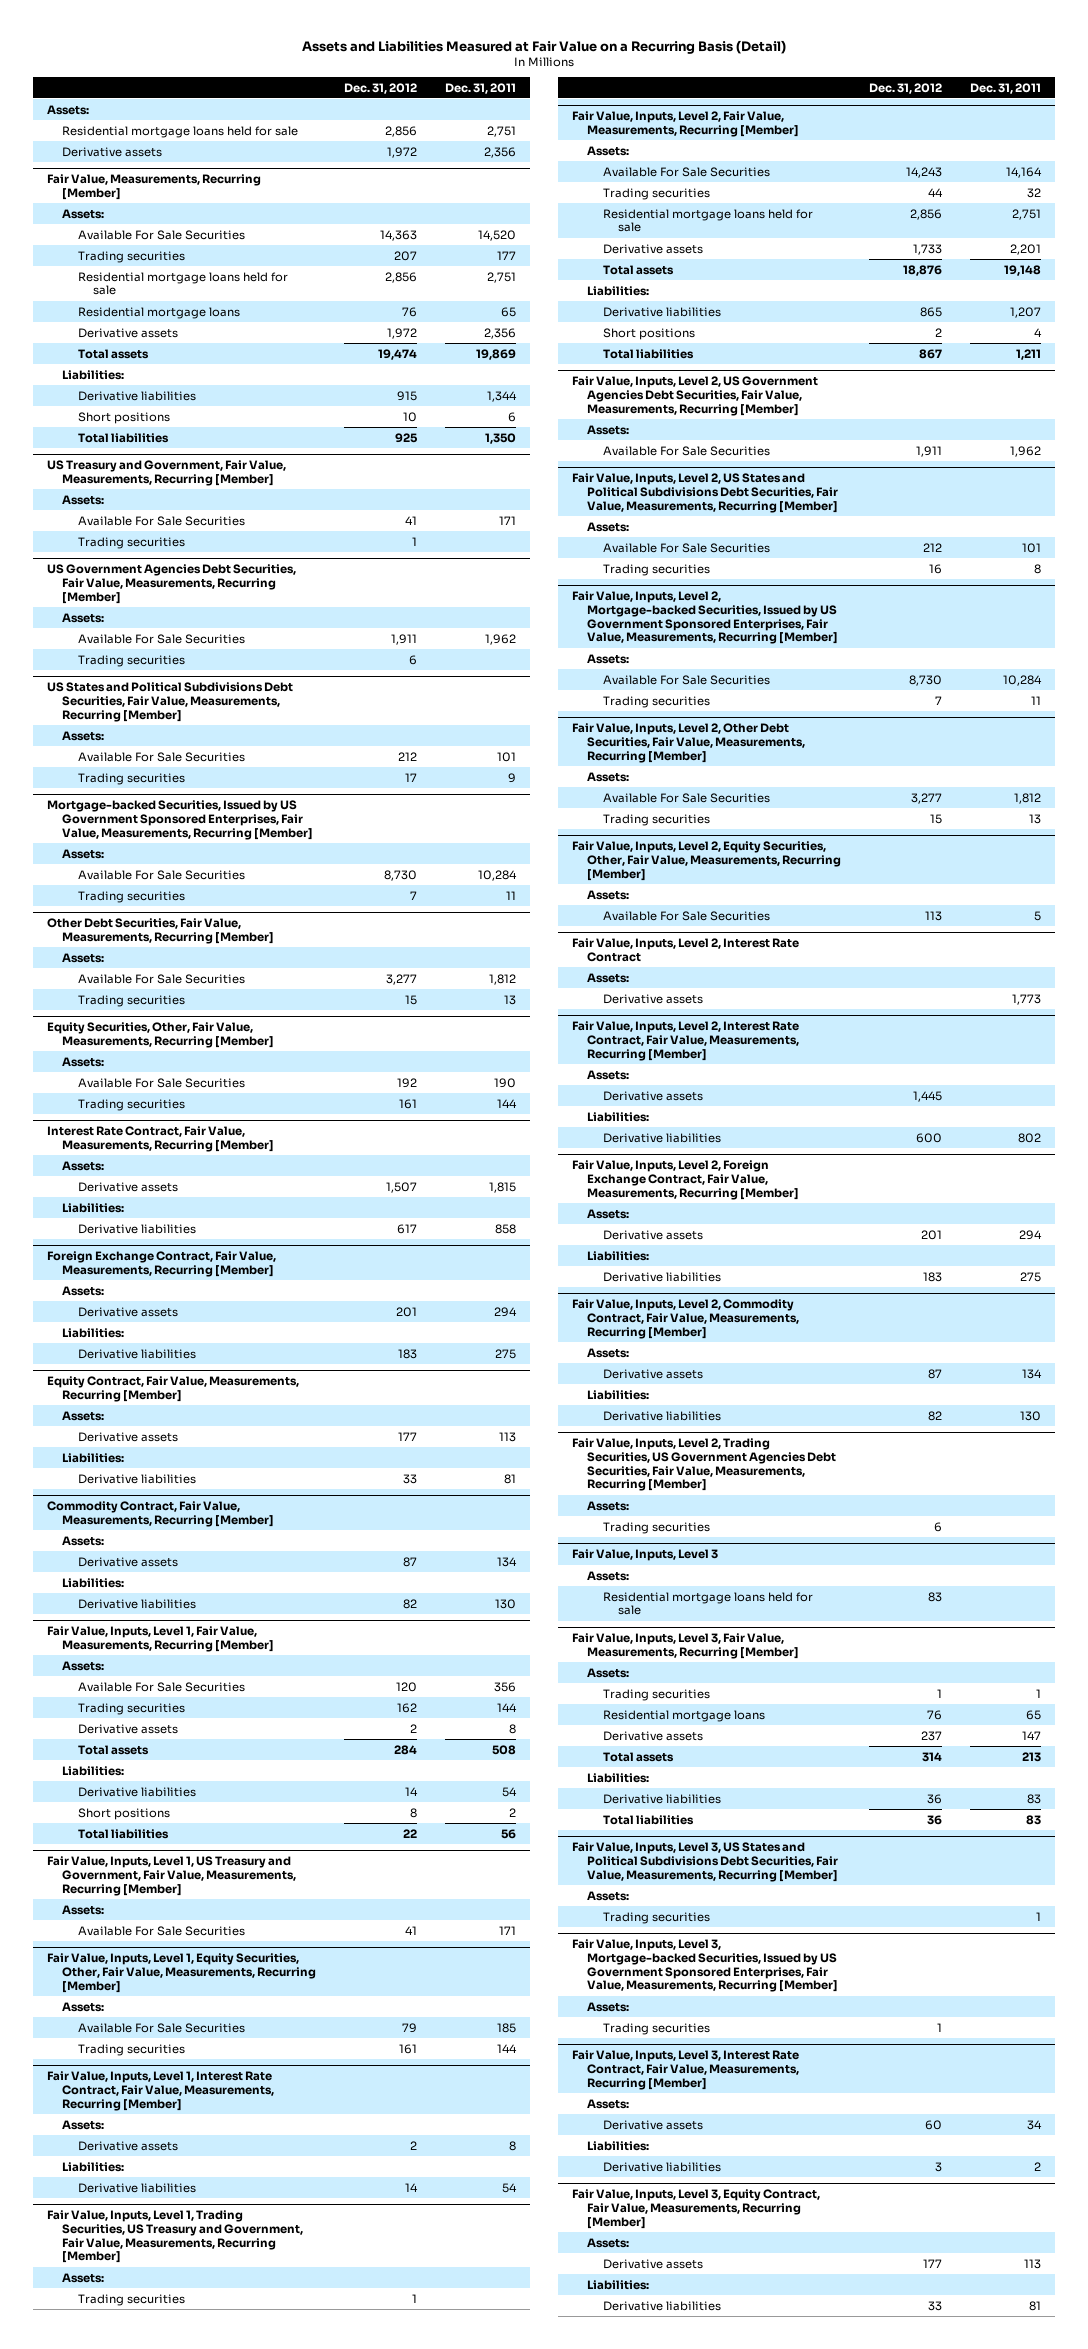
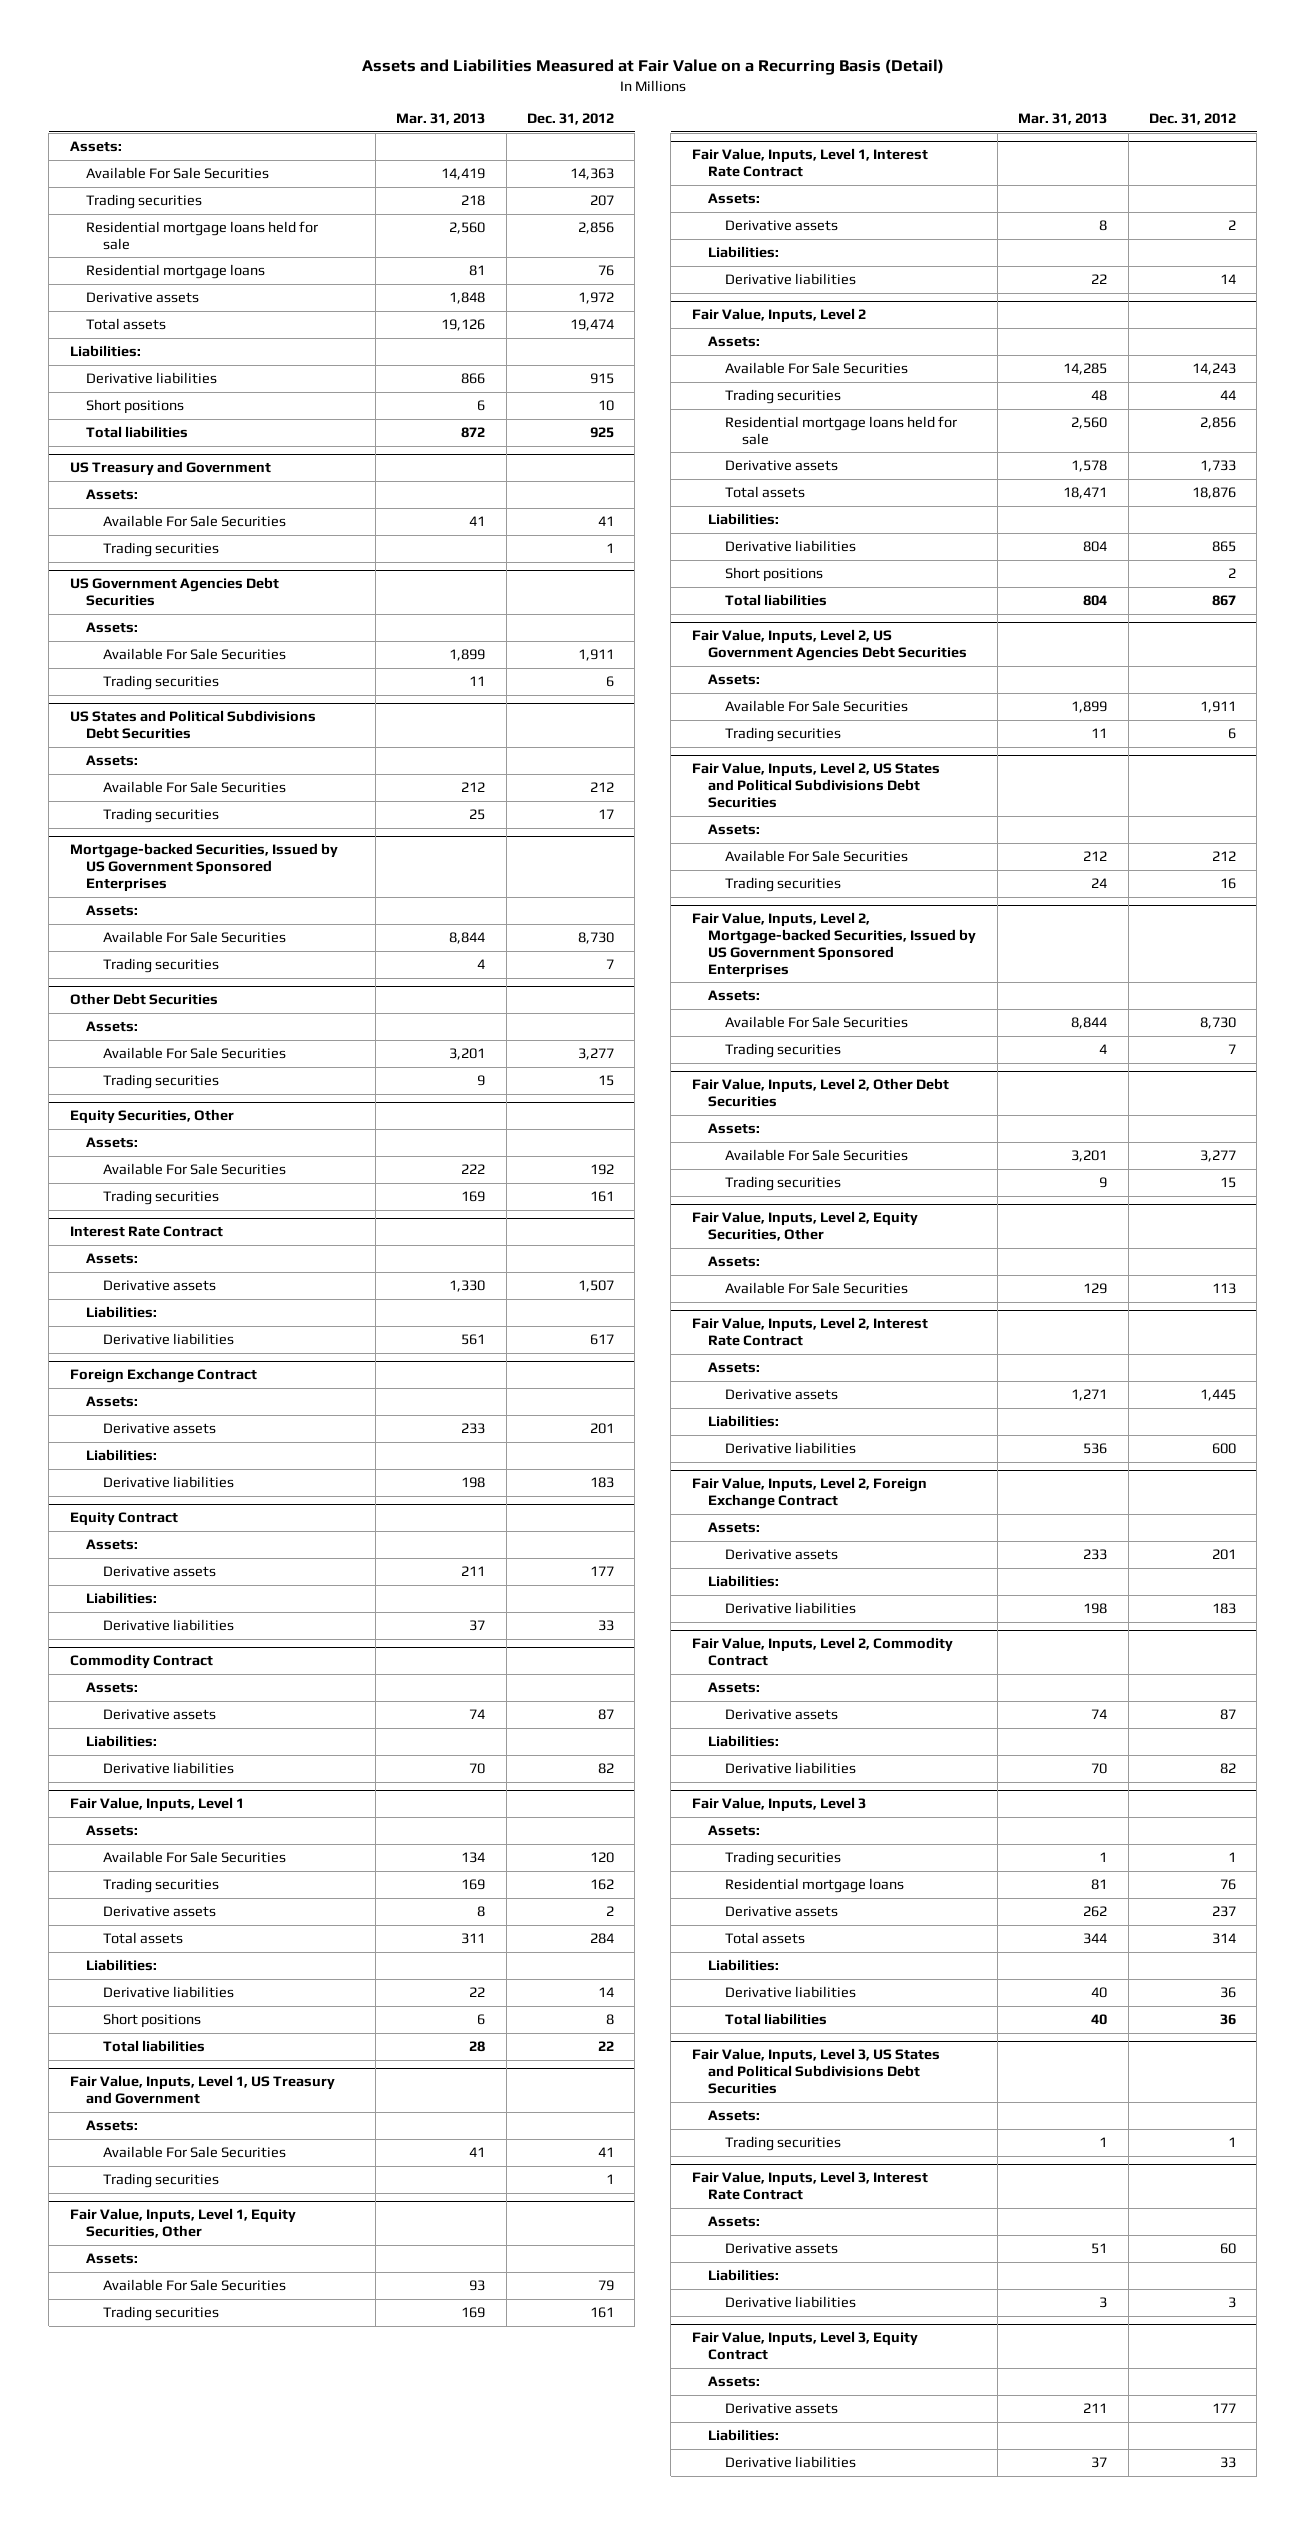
- | Dec. 31, 2012 | Dec. 31, 2011
+ | Mar. 31, 2013 | Dec. 31, 2012
- Residential mortgage loans held for sale | 2,856 | 2,751
- Derivative assets | 1,972 | 2,356
- Fair Value, Measurements, Recurring [Member]
- Assets:
- US Treasury and Government, Fair Value, Measurements, Recurring [Member]
+ US Treasury and Government
- US Government Agencies Debt Securities, Fair Value, Measurements, Recurring [Member]
+ US Government Agencies Debt Securities
- US States and Political Subdivisions Debt Securities, Fair Value, Measurements, Recurring [Member]
+ US States and Political Subdivisions Debt Securities
- Mortgage-backed Securities, Issued by US Government Sponsored Enterprises, Fair Value, Measurements, Recurring [Member]
+ Mortgage-backed Securities, Issued by US Government Sponsored Enterprises
- Other Debt Securities, Fair Value, Measurements, Recurring [Member]
+ Other Debt Securities
- Equity Securities, Other, Fair Value, Measurements, Recurring [Member]
+ Equity Securities, Other
- Interest Rate Contract, Fair Value, Measurements, Recurring [Member]
+ Interest Rate Contract
- Foreign Exchange Contract, Fair Value, Measurements, Recurring [Member]
+ Foreign Exchange Contract
- Equity Contract, Fair Value, Measurements, Recurring [Member]
+ Equity Contract
- Commodity Contract, Fair Value, Measurements, Recurring [Member]
+ Commodity Contract
- Fair Value, Inputs, Level 1, Fair Value, Measurements, Recurring [Member]
+ Fair Value, Inputs, Level 1
- Fair Value, Inputs, Level 1, US Treasury and Government, Fair Value, Measurements, Recurring [Member]
+ Fair Value, Inputs, Level 1, US Treasury and Government
- Fair Value, Inputs, Level 1, Equity Securities, Other, Fair Value, Measurements, Recurring [Member]
+ Trading securities | | 1
+ Fair Value, Inputs, Level 1, Equity Securities, Other
- Fair Value, Inputs, Level 1, Interest Rate Contract, Fair Value, Measurements, Recurring [Member]
+ Fair Value, Inputs, Level 1, Interest Rate Contract
- Fair Value, Inputs, Level 1, Trading Securities, US Treasury and Government, Fair Value, Measurements, Recurring [Member]
- Assets:
- Trading securities | 1 |
- Fair Value, Inputs, Level 2, Fair Value, Measurements, Recurring [Member]
+ Fair Value, Inputs, Level 2
- Fair Value, Inputs, Level 2, US Government Agencies Debt Securities, Fair Value, Measurements, Recurring [Member]
+ Fair Value, Inputs, Level 2, US Government Agencies Debt Securities
- Fair Value, Inputs, Level 2, US States and Political Subdivisions Debt Securities, Fair Value, Measurements, Recurring [Member]
+ Trading securities | 11 | 6
+ Fair Value, Inputs, Level 2, US States and Political Subdivisions Debt Securities
- Fair Value, Inputs, Level 2, Mortgage-backed Securities, Issued by US Government Sponsored Enterprises, Fair Value, Measurements, Recurring [Member]
+ Fair Value, Inputs, Level 2, Mortgage-backed Securities, Issued by US Government Sponsored Enterprises
- Fair Value, Inputs, Level 2, Other Debt Securities, Fair Value, Measurements, Recurring [Member]
+ Fair Value, Inputs, Level 2, Other Debt Securities
- Fair Value, Inputs, Level 2, Equity Securities, Other, Fair Value, Measurements, Recurring [Member]
+ Fair Value, Inputs, Level 2, Equity Securities, Other
@ Fair Value, Inputs, Level 2, Interest Rate Contract
- Derivative assets | | 1,773
- Fair Value, Inputs, Level 2, Interest Rate Contract, Fair Value, Measurements, Recurring [Member]
- Assets:
- Fair Value, Inputs, Level 2, Foreign Exchange Contract, Fair Value, Measurements, Recurring [Member]
+ Fair Value, Inputs, Level 2, Foreign Exchange Contract
- Fair Value, Inputs, Level 2, Commodity Contract, Fair Value, Measurements, Recurring [Member]
+ Fair Value, Inputs, Level 2, Commodity Contract
- Fair Value, Inputs, Level 2, Trading Securities, US Government Agencies Debt Securities, Fair Value, Measurements, Recurring [Member]
- Assets:
- Trading securities | 6 |
@ Fair Value, Inputs, Level 3
- Residential mortgage loans held for sale | 83 |
- Fair Value, Inputs, Level 3, Fair Value, Measurements, Recurring [Member]
- Assets:
- Fair Value, Inputs, Level 3, US States and Political Subdivisions Debt Securities, Fair Value, Measurements, Recurring [Member]
- Assets:
- Trading securities | | 1
- Fair Value, Inputs, Level 3, Mortgage-backed Securities, Issued by US Government Sponsored Enterprises, Fair Value, Measurements, Recurring [Member]
+ Fair Value, Inputs, Level 3, US States and Political Subdivisions Debt Securities
- Fair Value, Inputs, Level 3, Interest Rate Contract, Fair Value, Measurements, Recurring [Member]
+ Fair Value, Inputs, Level 3, Interest Rate Contract
- Fair Value, Inputs, Level 3, Equity Contract, Fair Value, Measurements, Recurring [Member]
+ Fair Value, Inputs, Level 3, Equity Contract

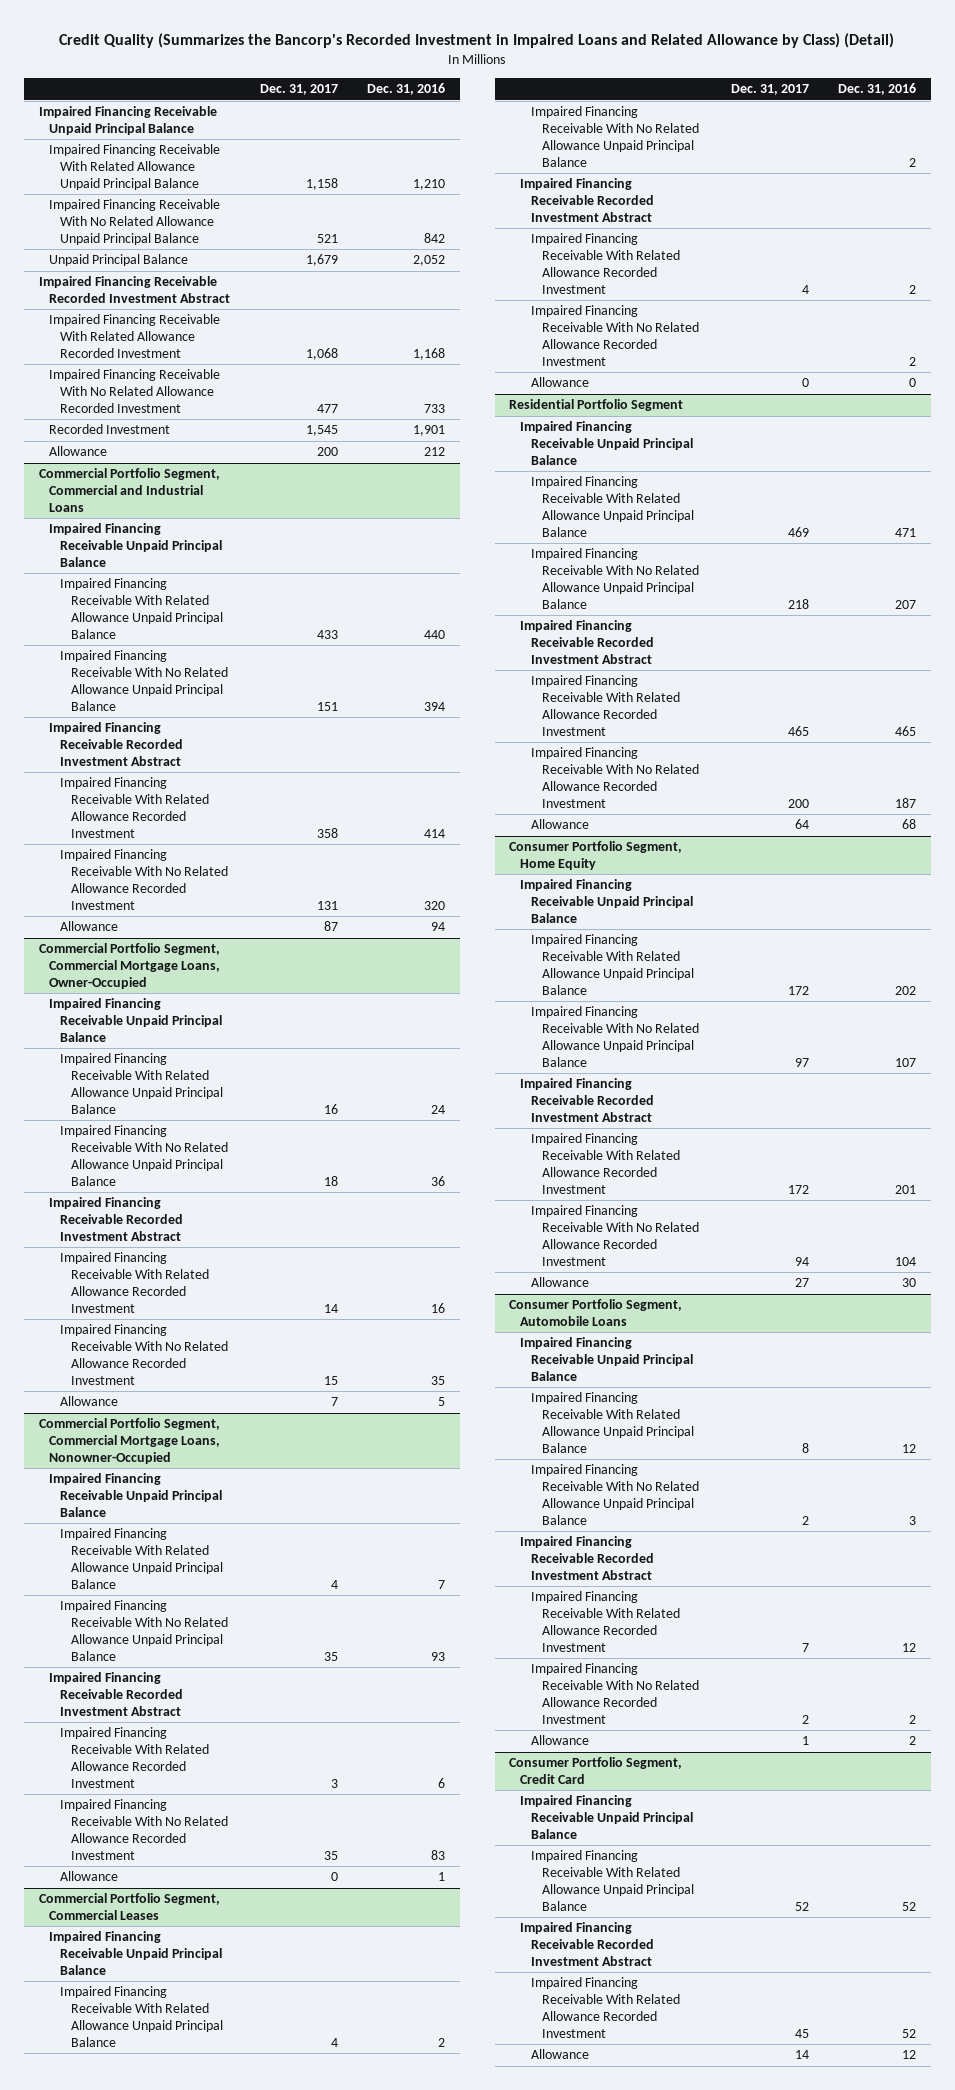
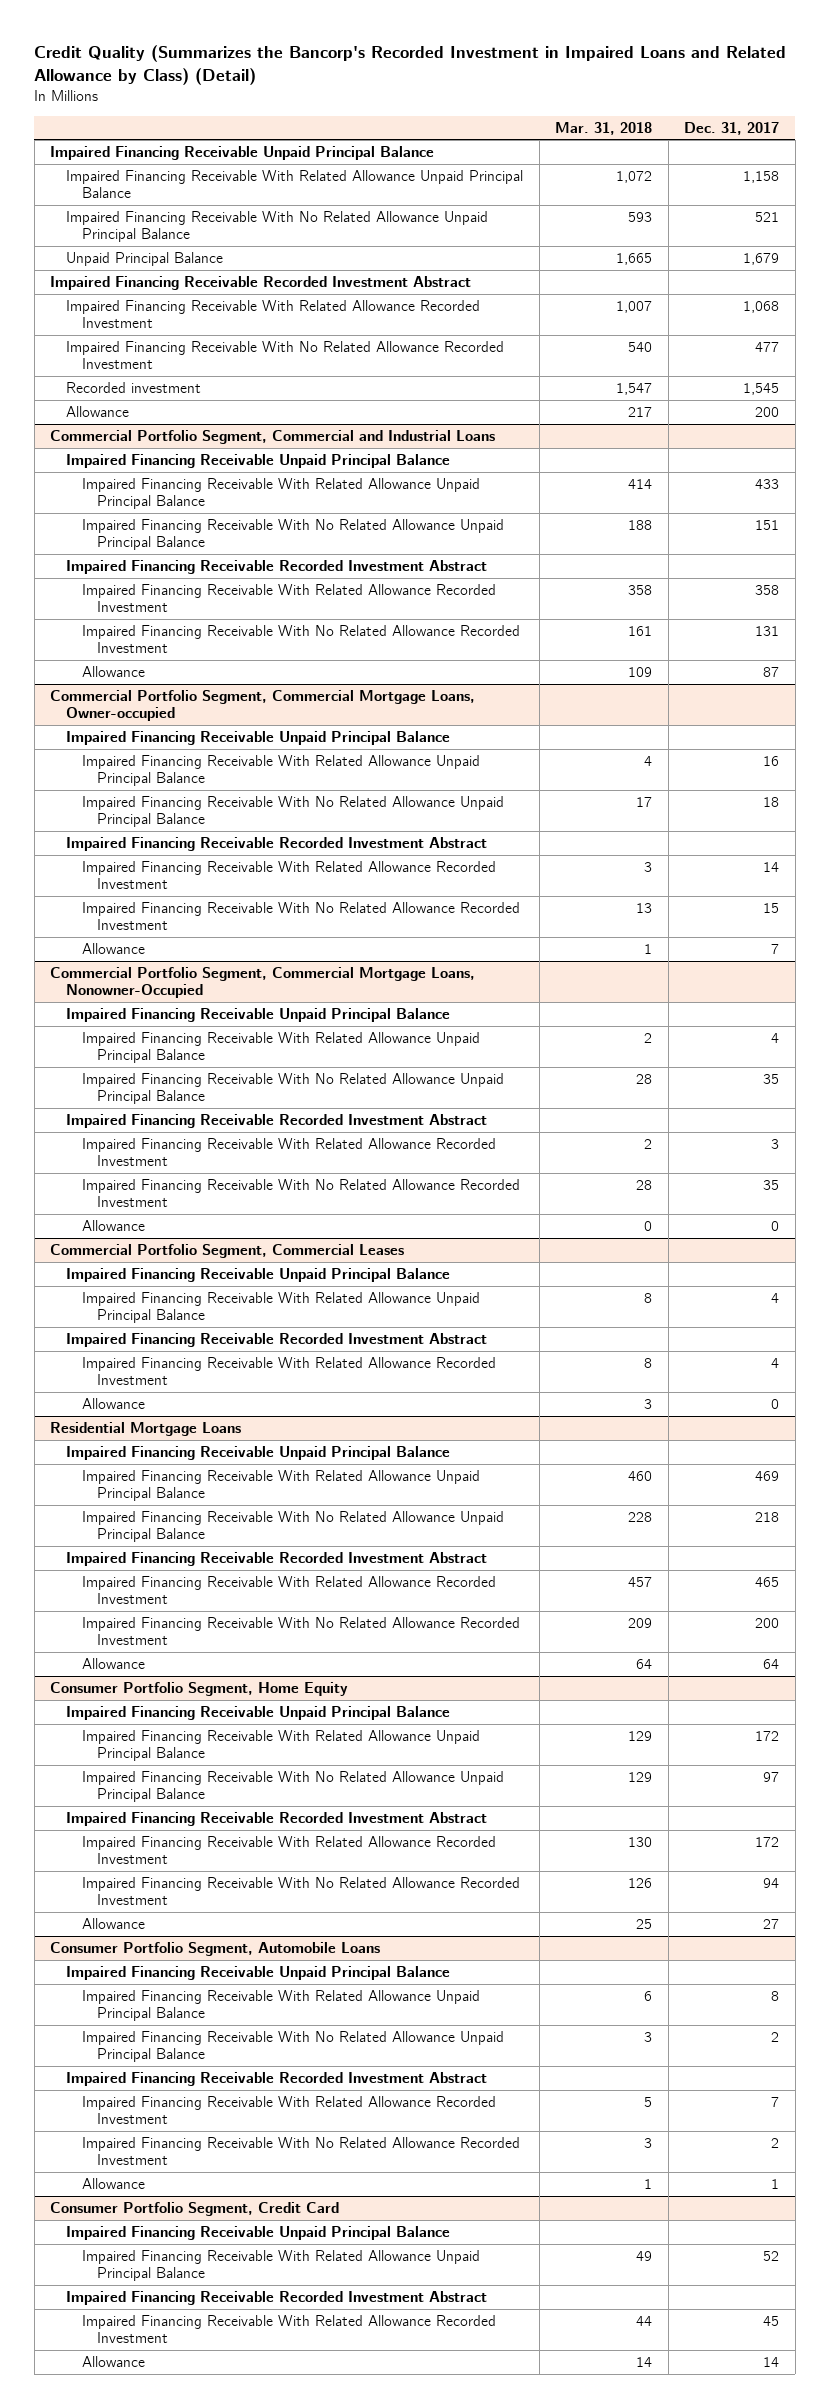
- | Dec. 31, 2017 | Dec. 31, 2016
+ | Mar. 31, 2018 | Dec. 31, 2017
- Recorded Investment | 1,545 | 1,901
+ Recorded investment | 1,547 | 1,545
- Commercial Portfolio Segment, Commercial Mortgage Loans, Owner-Occupied
+ Commercial Portfolio Segment, Commercial Mortgage Loans, Owner-occupied
@ Commercial Portfolio Segment, Commercial Leases
- Impaired Financing Receivable With No Related Allowance Unpaid Principal Balance | | 2
- Impaired Financing Receivable With No Related Allowance Recorded Investment | | 2
- Residential Portfolio Segment
+ Residential Mortgage Loans

